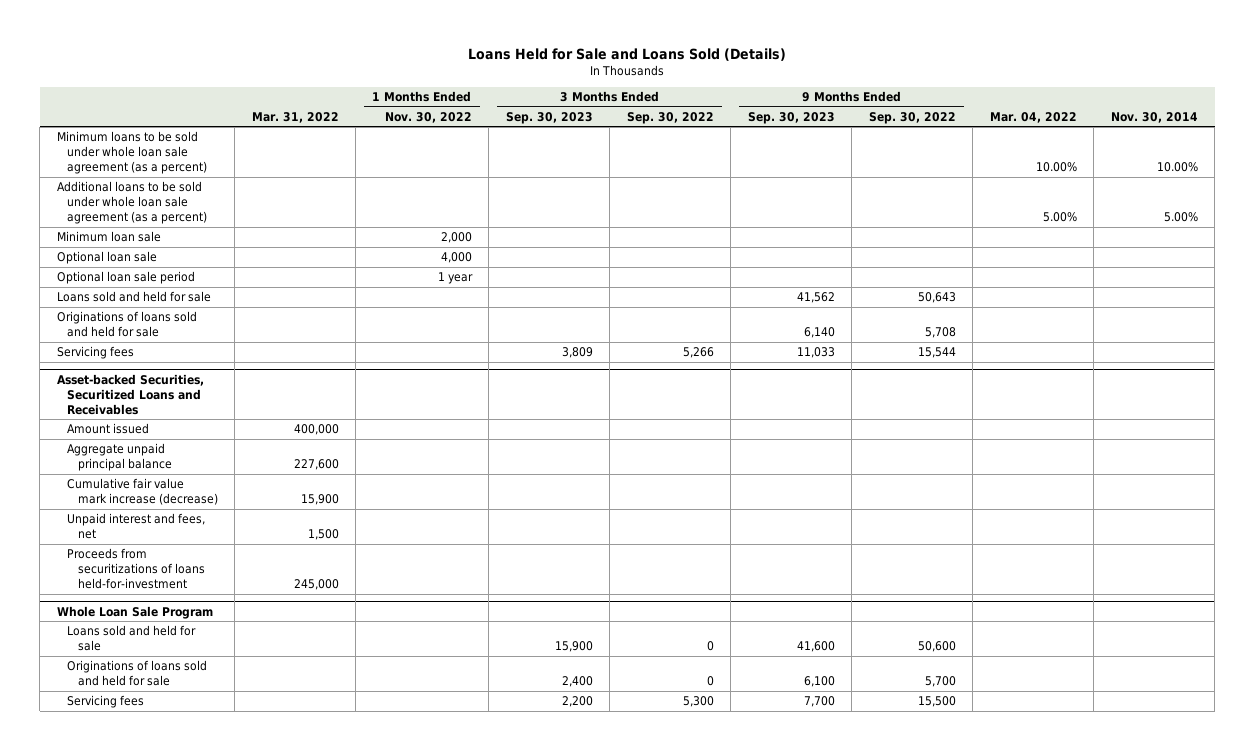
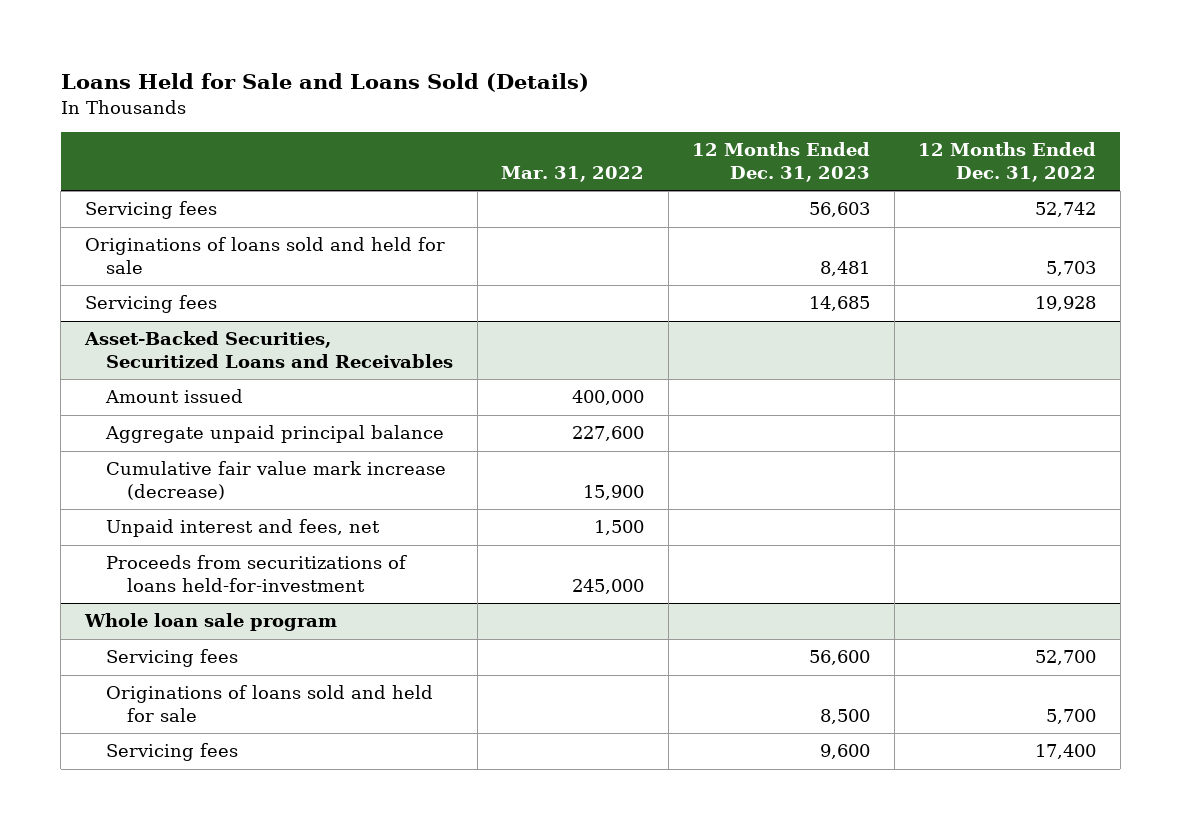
- | Mar. 31, 2022 | 1 Months Ended Nov. 30, 2022 | 3 Months Ended Sep. 30, 2023 | 3 Months Ended Sep. 30, 2022 | 9 Months Ended Sep. 30, 2023 | 9 Months Ended Sep. 30, 2022 | Mar. 04, 2022 | Nov. 30, 2014
+ | Mar. 31, 2022 | 12 Months Ended Dec. 31, 2023 | 12 Months Ended Dec. 31, 2022
- Minimum loans to be sold under whole loan sale agreement (as a percent) | | | | | | | 10.00% | 10.00%
- Additional loans to be sold under whole loan sale agreement (as a percent) | | | | | | | 5.00% | 5.00%
- Minimum loan sale | | 2,000 | | | | | |
- Optional loan sale | | 4,000 | | | | | |
- Optional loan sale period | | 1 year | | | | | |
- Loans sold and held for sale | | | | | 41,562 | 50,643 | |
+ Servicing fees | | 56,603 | 52,742
- Asset-backed Securities, Securitized Loans and Receivables
+ Asset-Backed Securities, Securitized Loans and Receivables
- Whole Loan Sale Program
- Loans sold and held for sale | | | 15,900 | 0 | 41,600 | 50,600 | |
+ Whole loan sale program
+ Servicing fees | | 56,600 | 52,700

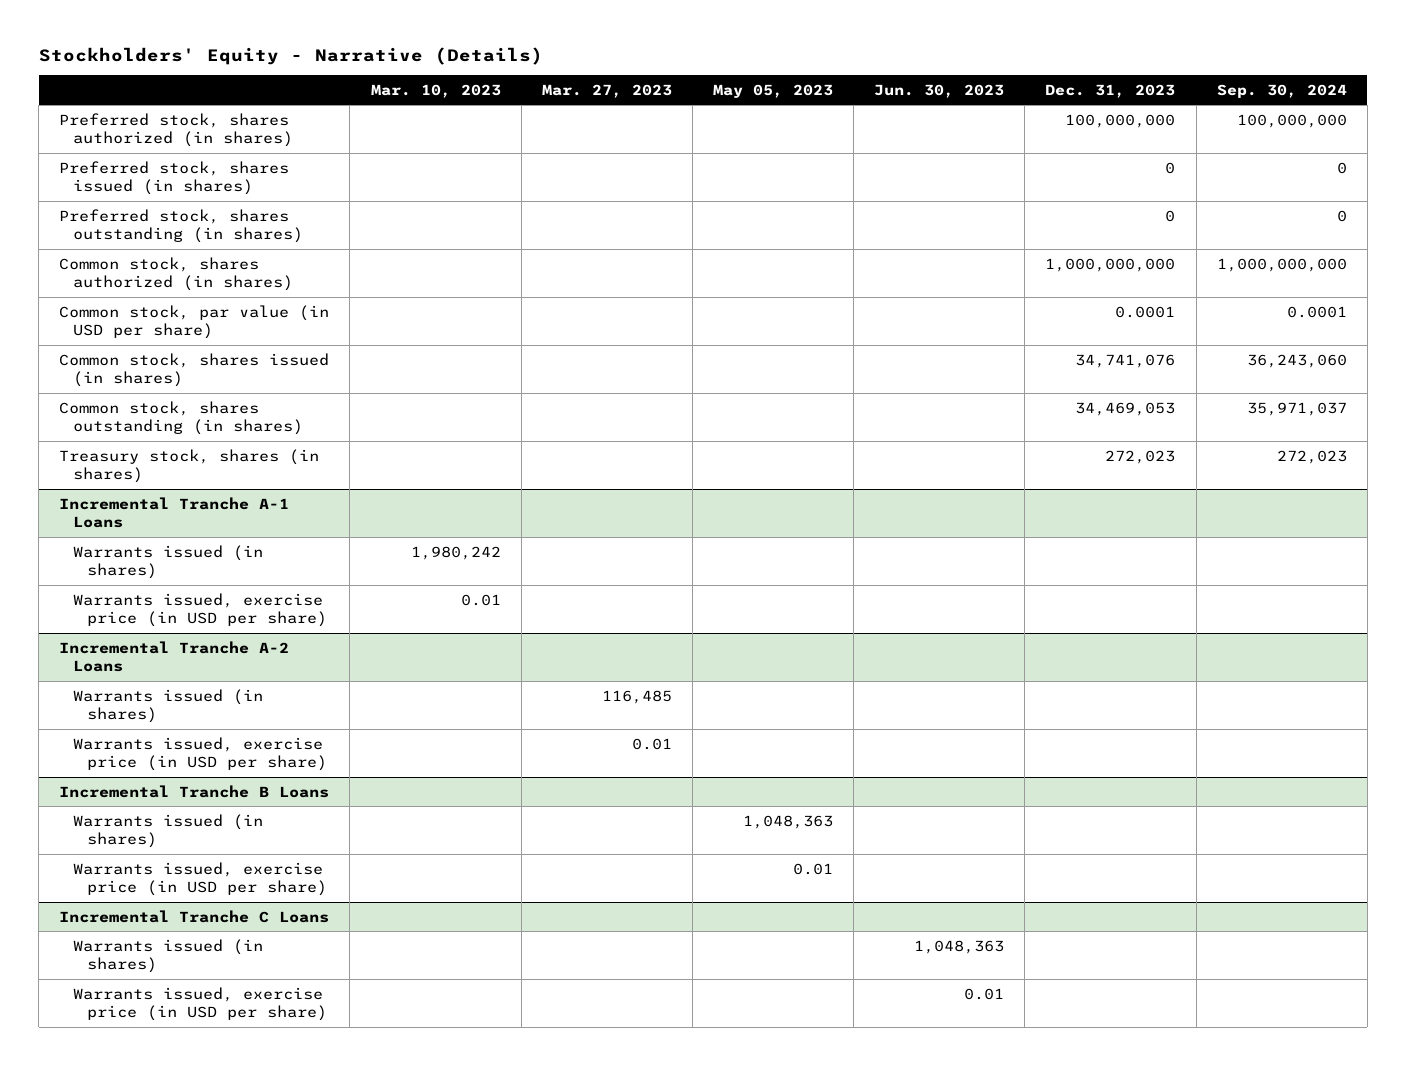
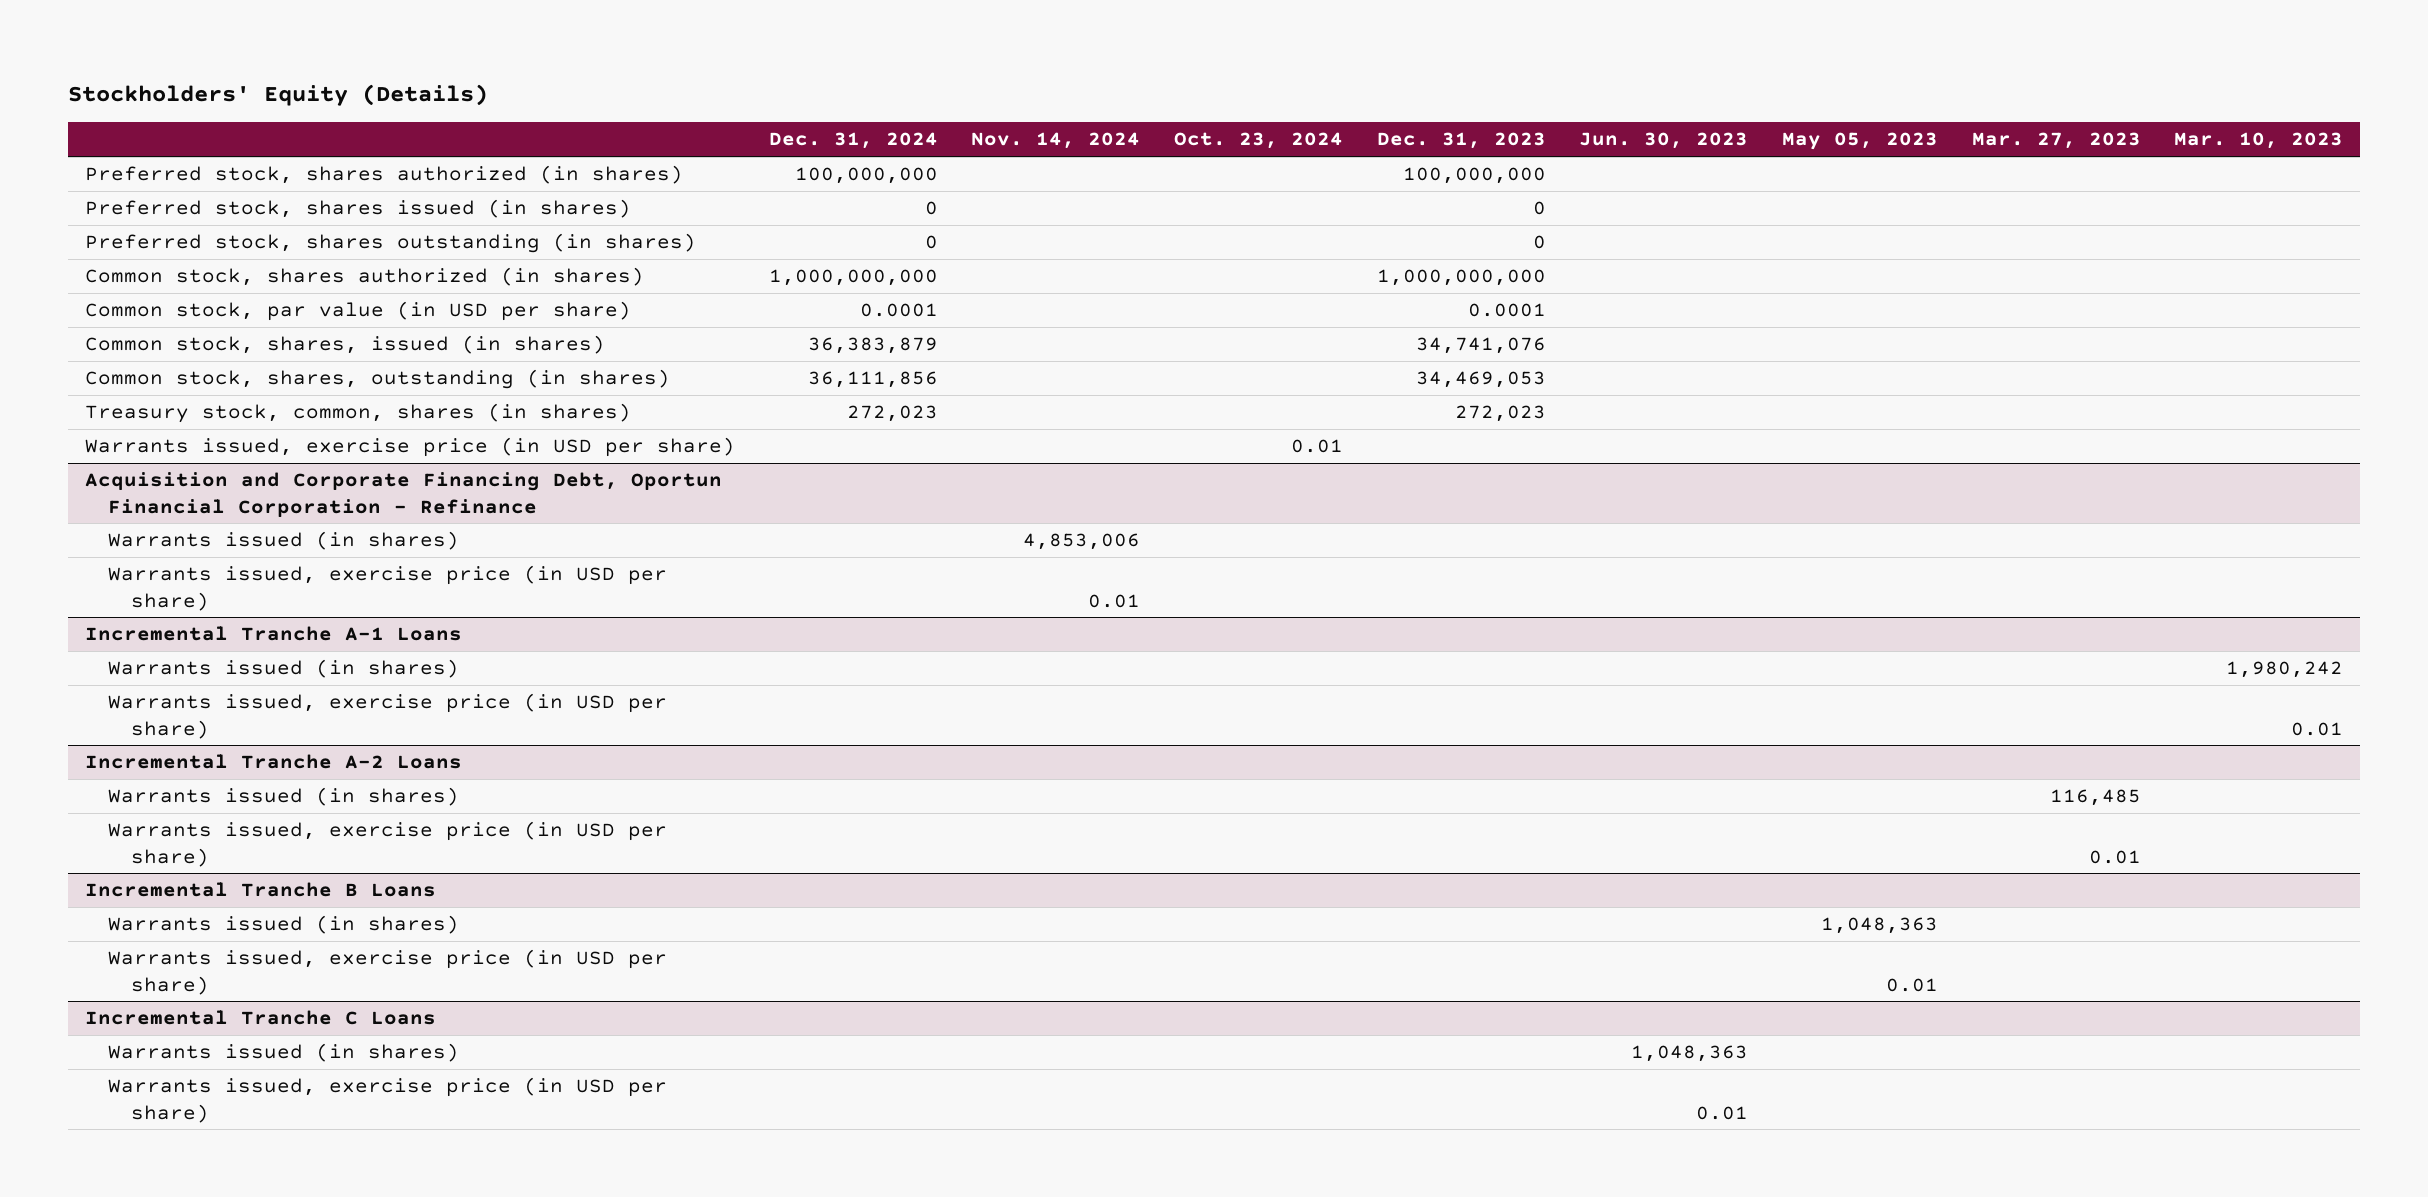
- Stockholders' Equity - Narrative (Details)
+ Stockholders' Equity (Details)
- | Mar. 10, 2023 | Mar. 27, 2023 | May 05, 2023 | Jun. 30, 2023 | Dec. 31, 2023 | Sep. 30, 2024
+ | Dec. 31, 2024 | Nov. 14, 2024 | Oct. 23, 2024 | Dec. 31, 2023 | Jun. 30, 2023 | May 05, 2023 | Mar. 27, 2023 | Mar. 10, 2023
- Common stock, shares issued (in shares) | | | | | 34,741,076 | 36,243,060
- Common stock, shares outstanding (in shares) | | | | | 34,469,053 | 35,971,037
- Treasury stock, shares (in shares) | | | | | 272,023 | 272,023
+ Common stock, shares, issued (in shares) | 36,383,879 | | | 34,741,076 | | | |
+ Common stock, shares, outstanding (in shares) | 36,111,856 | | | 34,469,053 | | | |
+ Treasury stock, common, shares (in shares) | 272,023 | | | 272,023 | | | |
+ Warrants issued, exercise price (in USD per share) | | | 0.01 | | | | |
+ Acquisition and Corporate Financing Debt, Oportun Financial Corporation - Refinance
+ Warrants issued (in shares) | | 4,853,006 | | | | | |
+ Warrants issued, exercise price (in USD per share) | | 0.01 | | | | | |

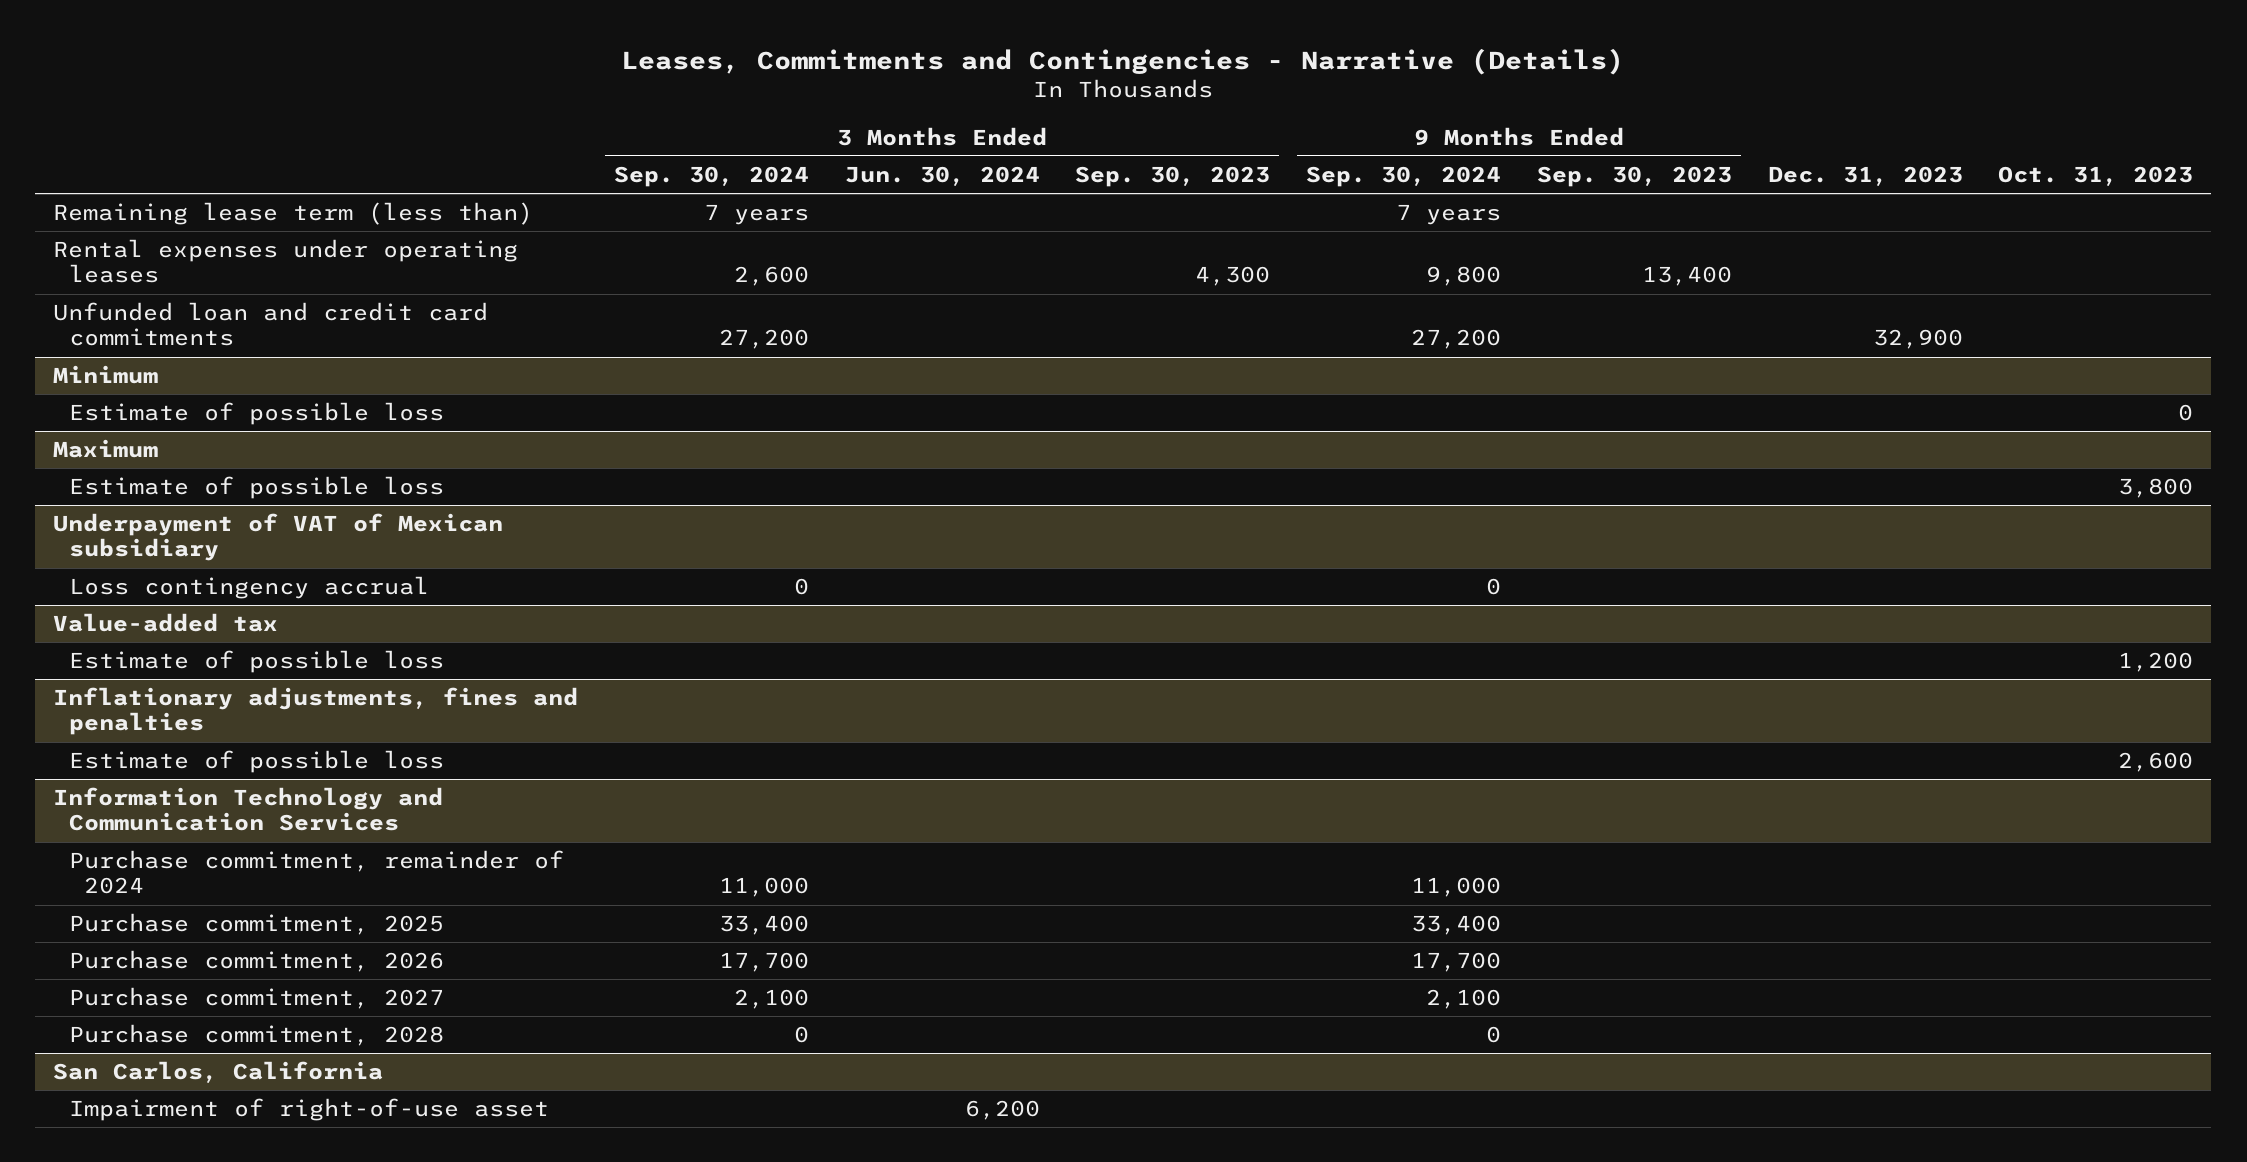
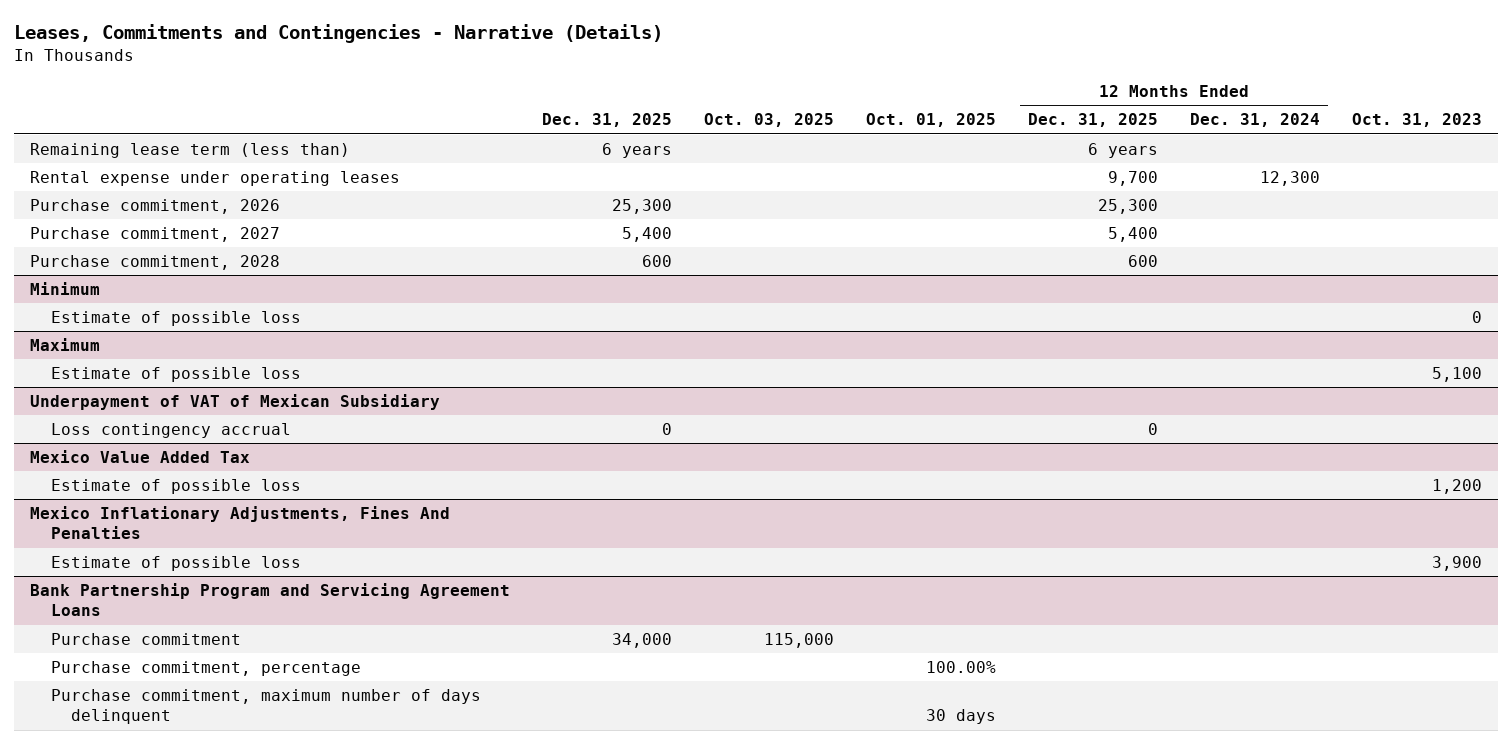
- | 3 Months Ended Sep. 30, 2024 | 3 Months Ended Jun. 30, 2024 | 3 Months Ended Sep. 30, 2023 | 9 Months Ended Sep. 30, 2024 | 9 Months Ended Sep. 30, 2023 | Dec. 31, 2023 | Oct. 31, 2023
+ | Dec. 31, 2025 | Oct. 03, 2025 | Oct. 01, 2025 | 12 Months Ended Dec. 31, 2025 | 12 Months Ended Dec. 31, 2024 | Oct. 31, 2023
- Rental expenses under operating leases | 2,600 | | 4,300 | 9,800 | 13,400 | |
- Unfunded loan and credit card commitments | 27,200 | | | 27,200 | | 32,900 |
+ Rental expense under operating leases | | | | 9,700 | 12,300 |
+ Purchase commitment, 2026 | 25,300 | | | 25,300 | |
+ Purchase commitment, 2027 | 5,400 | | | 5,400 | |
+ Purchase commitment, 2028 | 600 | | | 600 | |
@ Maximum
- Estimate of possible loss | | | | | | | 3,800
- Underpayment of VAT of Mexican subsidiary
@ Maximum
+ Estimate of possible loss | | | | | | 5,100
+ Underpayment of VAT of Mexican Subsidiary
- Value-added tax
+ Mexico Value Added Tax
- Inflationary adjustments, fines and penalties
- Estimate of possible loss | | | | | | | 2,600
- Information Technology and Communication Services
- Purchase commitment, remainder of 2024 | 11,000 | | | 11,000 | | |
- Purchase commitment, 2025 | 33,400 | | | 33,400 | | |
- Purchase commitment, 2026 | 17,700 | | | 17,700 | | |
- Purchase commitment, 2027 | 2,100 | | | 2,100 | | |
- Purchase commitment, 2028 | 0 | | | 0 | | |
- San Carlos, California
- Impairment of right-of-use asset | | 6,200 | | | | |
+ Mexico Inflationary Adjustments, Fines And Penalties
+ Estimate of possible loss | | | | | | 3,900
+ Bank Partnership Program and Servicing Agreement Loans
+ Purchase commitment | 34,000 | 115,000 | | | |
+ Purchase commitment, percentage | | | 100.00% | | |
+ Purchase commitment, maximum number of days delinquent | | | 30 days | | |

